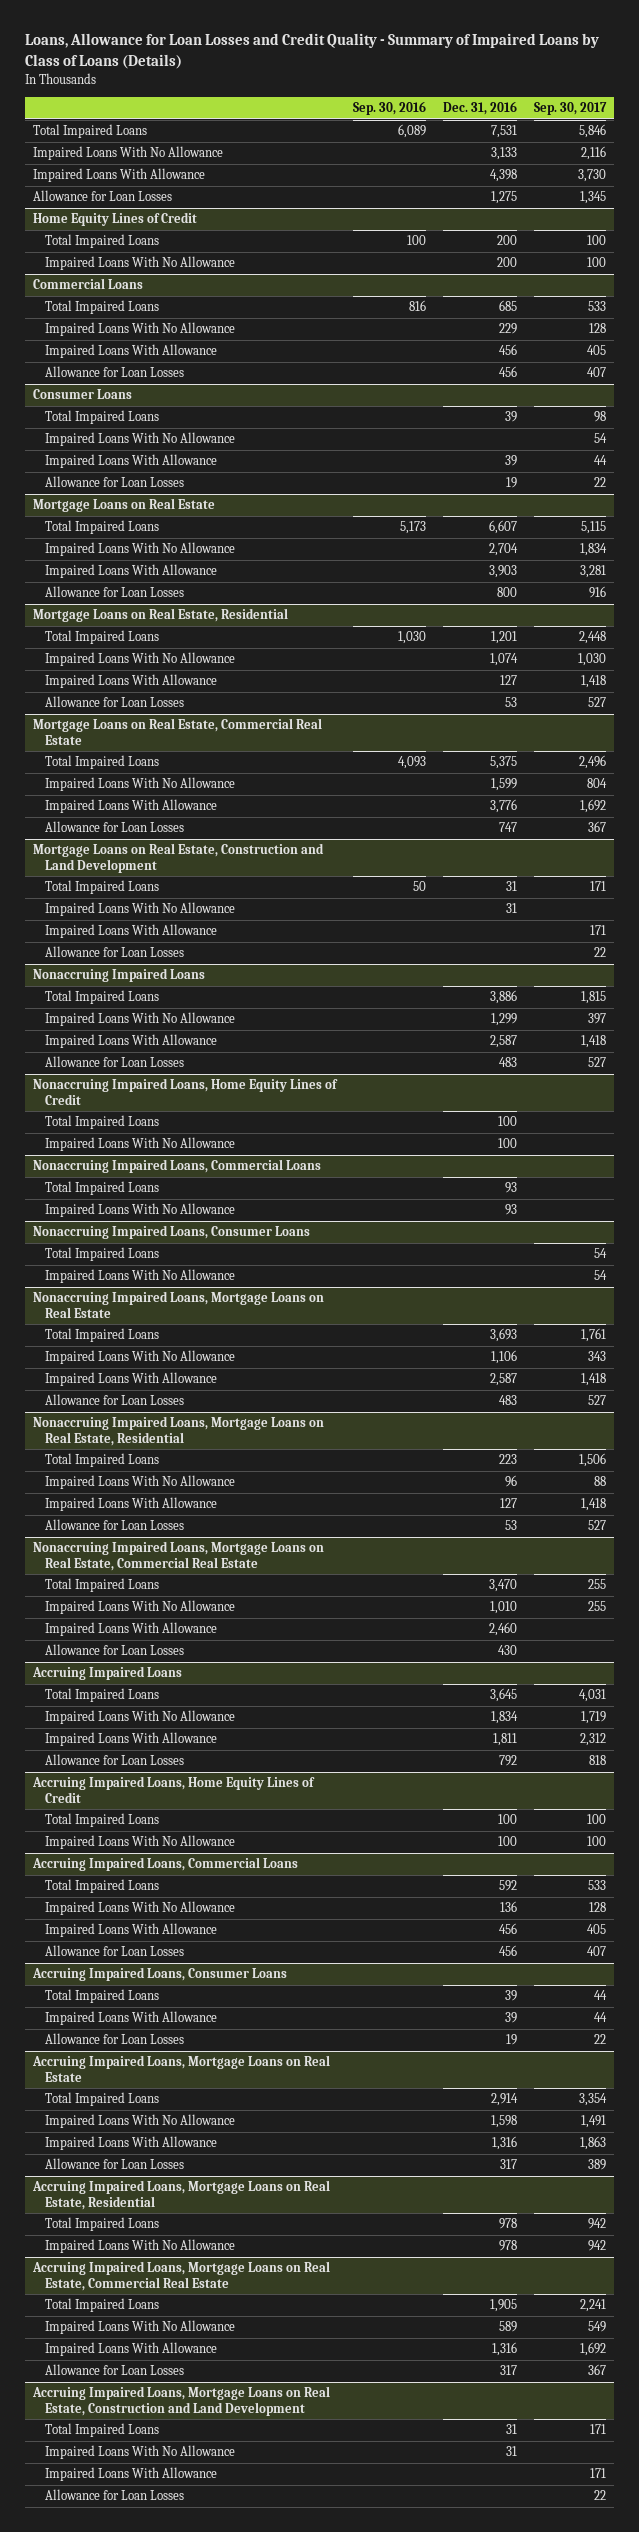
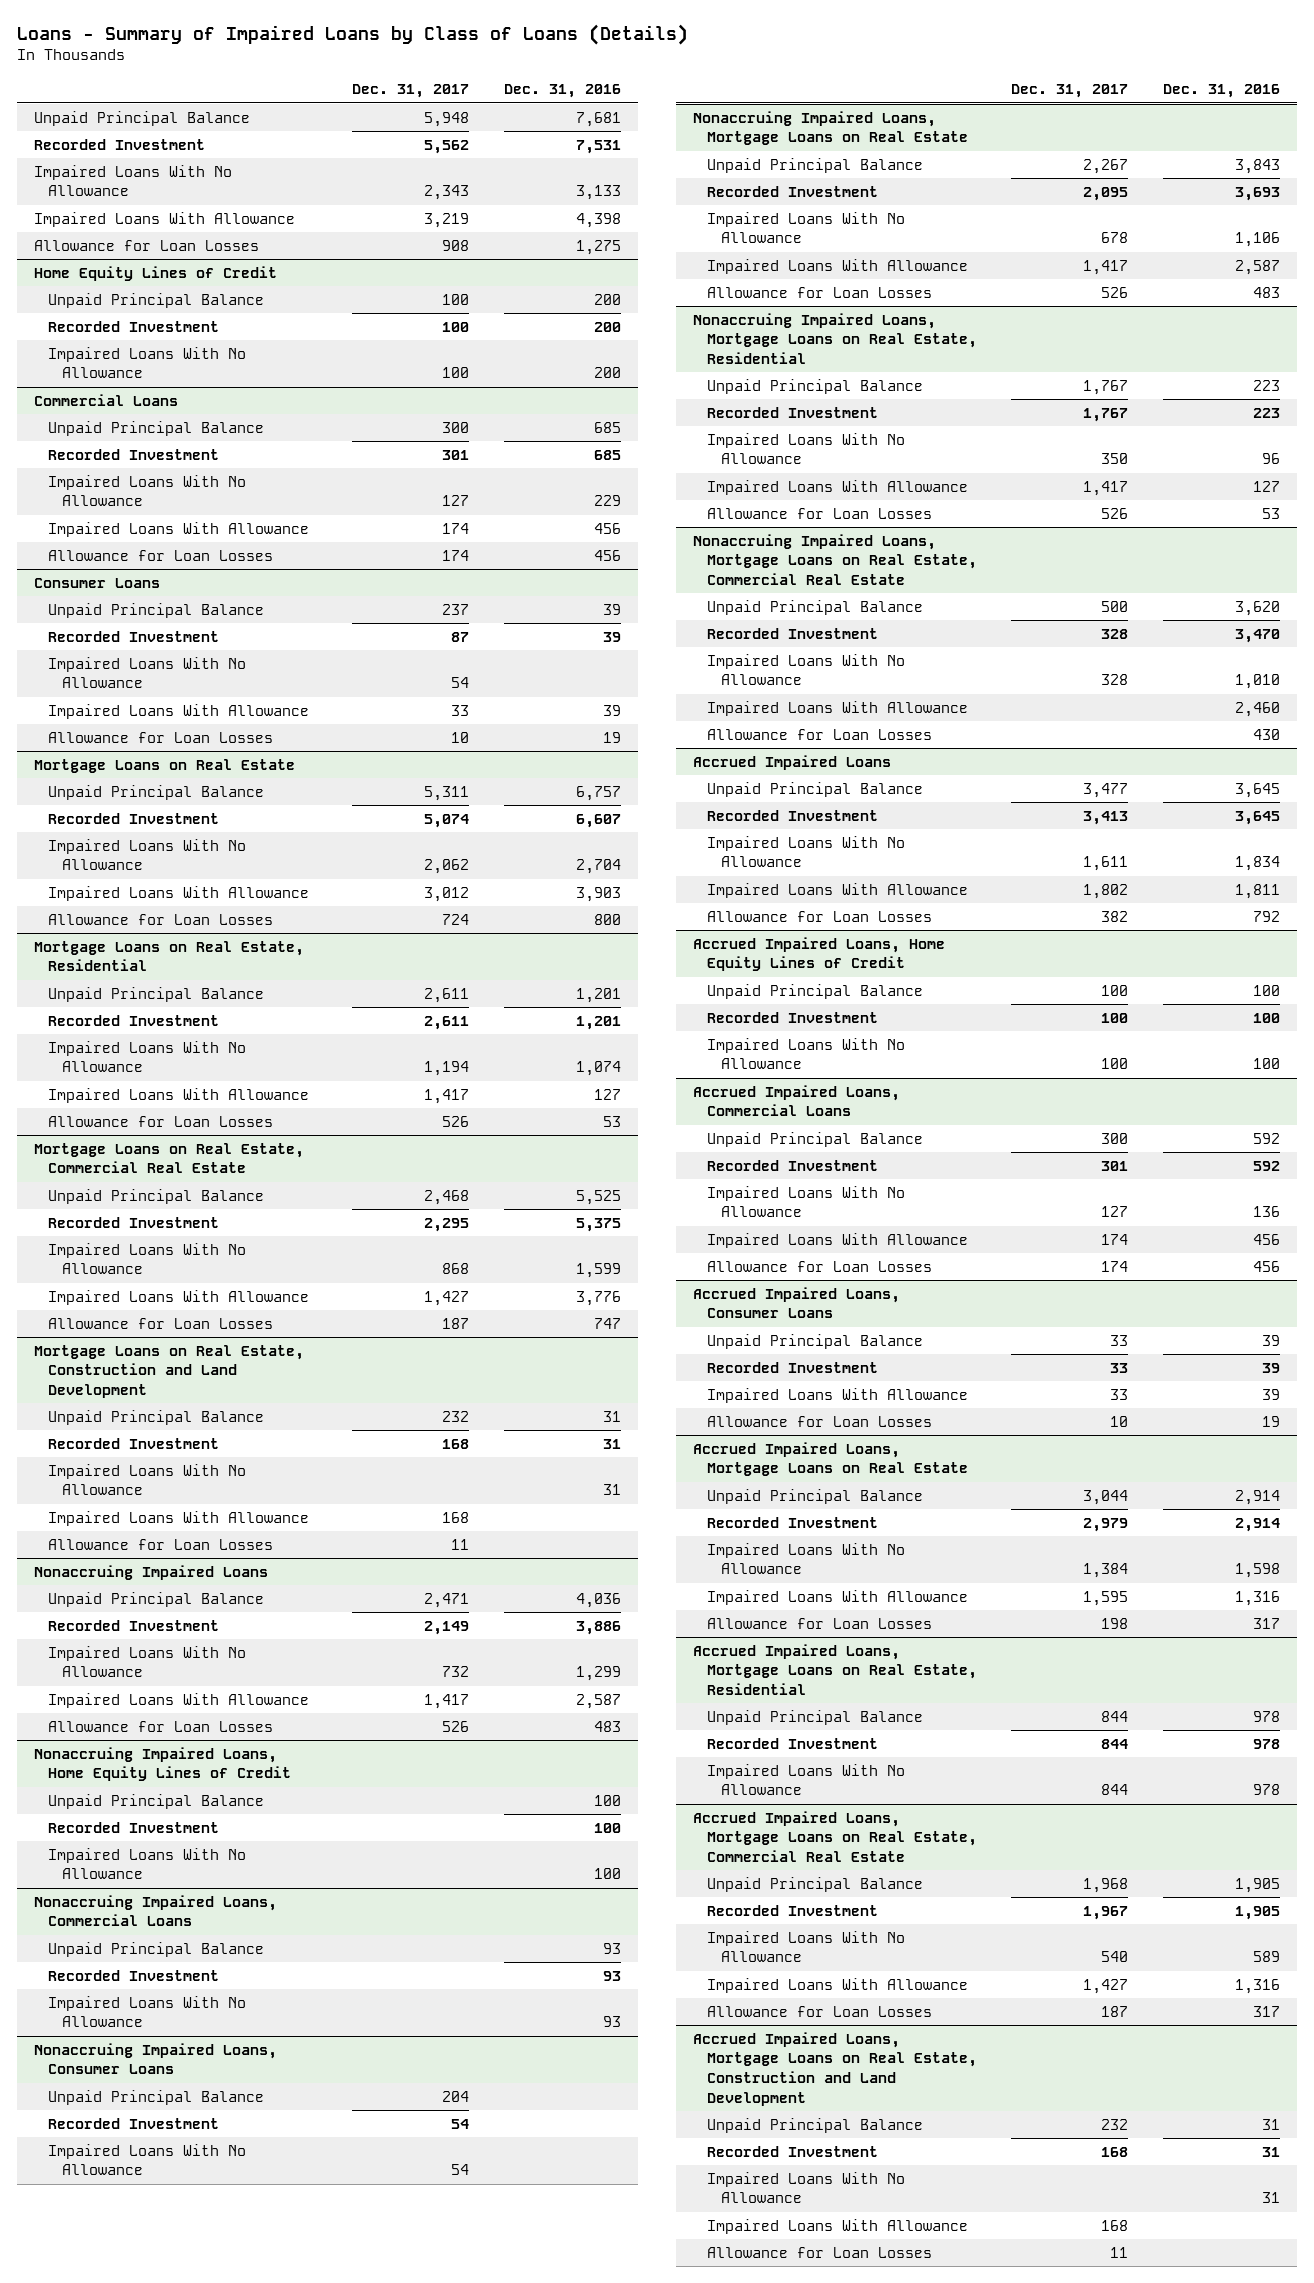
- Loans, Allowance for Loan Losses and Credit Quality - Summary of Impaired Loans by Class of Loans (Details)
+ Loans - Summary of Impaired Loans by Class of Loans (Details)
- | Sep. 30, 2016 | Dec. 31, 2016 | Sep. 30, 2017
+ | Dec. 31, 2017 | Dec. 31, 2016
- Total Impaired Loans | 6,089 | 7,531 | 5,846
+ Unpaid Principal Balance | 5,948 | 7,681
+ Recorded Investment | 5,562 | 7,531
@ Home Equity Lines of Credit
- Total Impaired Loans | 100 | 200 | 100
+ Unpaid Principal Balance | 100 | 200
+ Recorded Investment | 100 | 200
@ Commercial Loans
- Total Impaired Loans | 816 | 685 | 533
+ Unpaid Principal Balance | 300 | 685
+ Recorded Investment | 301 | 685
@ Consumer Loans
- Total Impaired Loans | | 39 | 98
+ Unpaid Principal Balance | 237 | 39
+ Recorded Investment | 87 | 39
@ Mortgage Loans on Real Estate
- Total Impaired Loans | 5,173 | 6,607 | 5,115
+ Unpaid Principal Balance | 5,311 | 6,757
+ Recorded Investment | 5,074 | 6,607
@ Mortgage Loans on Real Estate, Residential
- Total Impaired Loans | 1,030 | 1,201 | 2,448
+ Unpaid Principal Balance | 2,611 | 1,201
+ Recorded Investment | 2,611 | 1,201
@ Mortgage Loans on Real Estate, Commercial Real Estate
- Total Impaired Loans | 4,093 | 5,375 | 2,496
+ Unpaid Principal Balance | 2,468 | 5,525
+ Recorded Investment | 2,295 | 5,375
@ Mortgage Loans on Real Estate, Construction and Land Development
- Total Impaired Loans | 50 | 31 | 171
+ Unpaid Principal Balance | 232 | 31
+ Recorded Investment | 168 | 31
@ Nonaccruing Impaired Loans
- Total Impaired Loans | | 3,886 | 1,815
+ Unpaid Principal Balance | 2,471 | 4,036
+ Recorded Investment | 2,149 | 3,886
@ Nonaccruing Impaired Loans, Home Equity Lines of Credit
- Total Impaired Loans | | 100 |
+ Unpaid Principal Balance | | 100
+ Recorded Investment | | 100
@ Nonaccruing Impaired Loans, Commercial Loans
- Total Impaired Loans | | 93 |
+ Unpaid Principal Balance | | 93
+ Recorded Investment | | 93
@ Nonaccruing Impaired Loans, Consumer Loans
- Total Impaired Loans | | | 54
+ Unpaid Principal Balance | 204 |
+ Recorded Investment | 54 |
@ Nonaccruing Impaired Loans, Mortgage Loans on Real Estate
- Total Impaired Loans | | 3,693 | 1,761
+ Unpaid Principal Balance | 2,267 | 3,843
+ Recorded Investment | 2,095 | 3,693
@ Nonaccruing Impaired Loans, Mortgage Loans on Real Estate, Residential
- Total Impaired Loans | | 223 | 1,506
+ Unpaid Principal Balance | 1,767 | 223
+ Recorded Investment | 1,767 | 223
@ Nonaccruing Impaired Loans, Mortgage Loans on Real Estate, Commercial Real Estate
- Total Impaired Loans | | 3,470 | 255
+ Unpaid Principal Balance | 500 | 3,620
+ Recorded Investment | 328 | 3,470
- Accruing Impaired Loans
- Total Impaired Loans | | 3,645 | 4,031
+ Accrued Impaired Loans
+ Unpaid Principal Balance | 3,477 | 3,645
+ Recorded Investment | 3,413 | 3,645
- Accruing Impaired Loans, Home Equity Lines of Credit
- Total Impaired Loans | | 100 | 100
+ Accrued Impaired Loans, Home Equity Lines of Credit
+ Unpaid Principal Balance | 100 | 100
+ Recorded Investment | 100 | 100
- Accruing Impaired Loans, Commercial Loans
- Total Impaired Loans | | 592 | 533
+ Accrued Impaired Loans, Commercial Loans
+ Unpaid Principal Balance | 300 | 592
+ Recorded Investment | 301 | 592
- Accruing Impaired Loans, Consumer Loans
- Total Impaired Loans | | 39 | 44
+ Accrued Impaired Loans, Consumer Loans
+ Unpaid Principal Balance | 33 | 39
+ Recorded Investment | 33 | 39
- Accruing Impaired Loans, Mortgage Loans on Real Estate
- Total Impaired Loans | | 2,914 | 3,354
+ Accrued Impaired Loans, Mortgage Loans on Real Estate
+ Unpaid Principal Balance | 3,044 | 2,914
+ Recorded Investment | 2,979 | 2,914
- Accruing Impaired Loans, Mortgage Loans on Real Estate, Residential
- Total Impaired Loans | | 978 | 942
+ Accrued Impaired Loans, Mortgage Loans on Real Estate, Residential
+ Unpaid Principal Balance | 844 | 978
+ Recorded Investment | 844 | 978
- Accruing Impaired Loans, Mortgage Loans on Real Estate, Commercial Real Estate
- Total Impaired Loans | | 1,905 | 2,241
+ Accrued Impaired Loans, Mortgage Loans on Real Estate, Commercial Real Estate
+ Unpaid Principal Balance | 1,968 | 1,905
+ Recorded Investment | 1,967 | 1,905
- Accruing Impaired Loans, Mortgage Loans on Real Estate, Construction and Land Development
- Total Impaired Loans | | 31 | 171
+ Accrued Impaired Loans, Mortgage Loans on Real Estate, Construction and Land Development
+ Unpaid Principal Balance | 232 | 31
+ Recorded Investment | 168 | 31

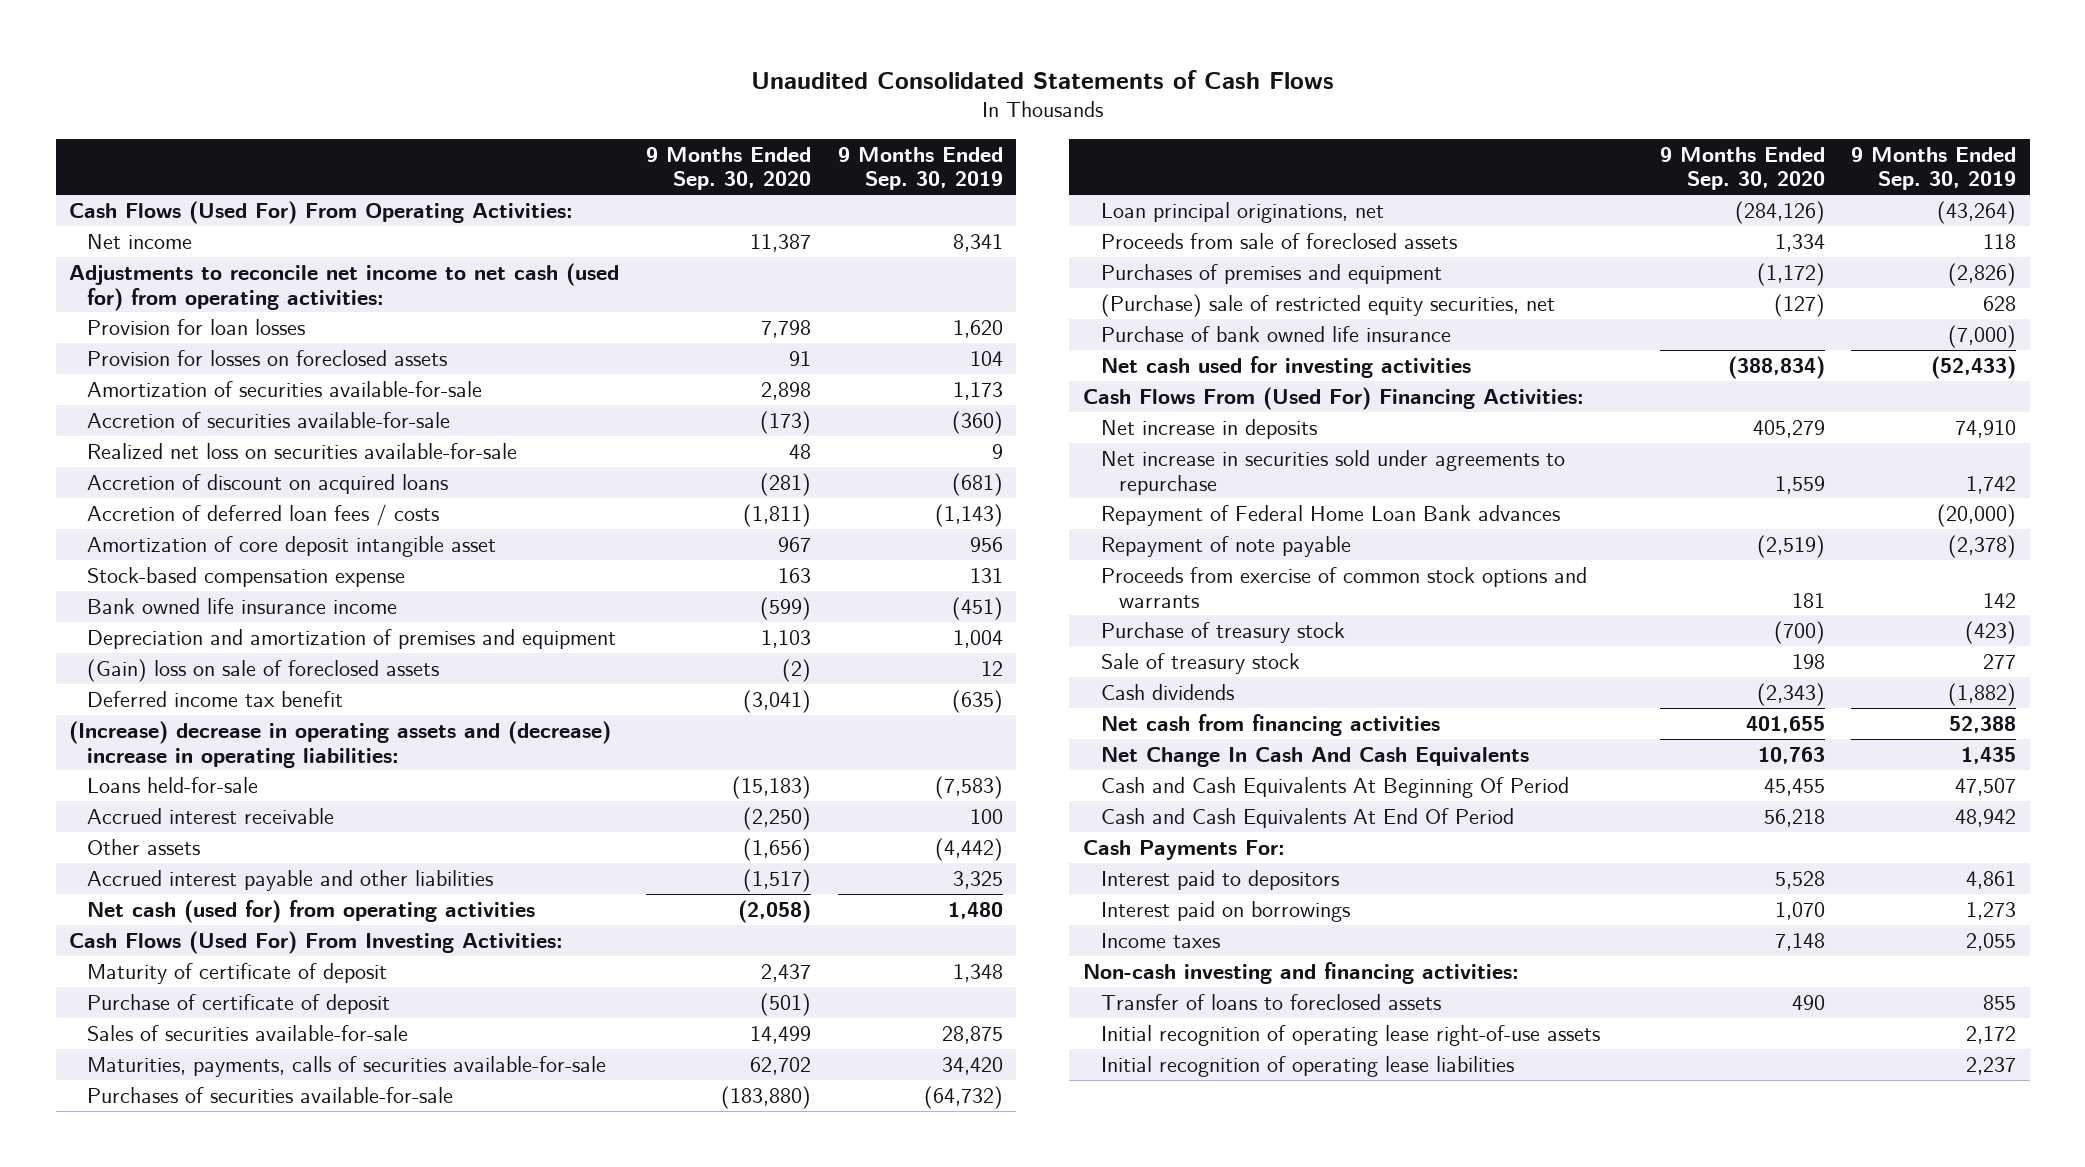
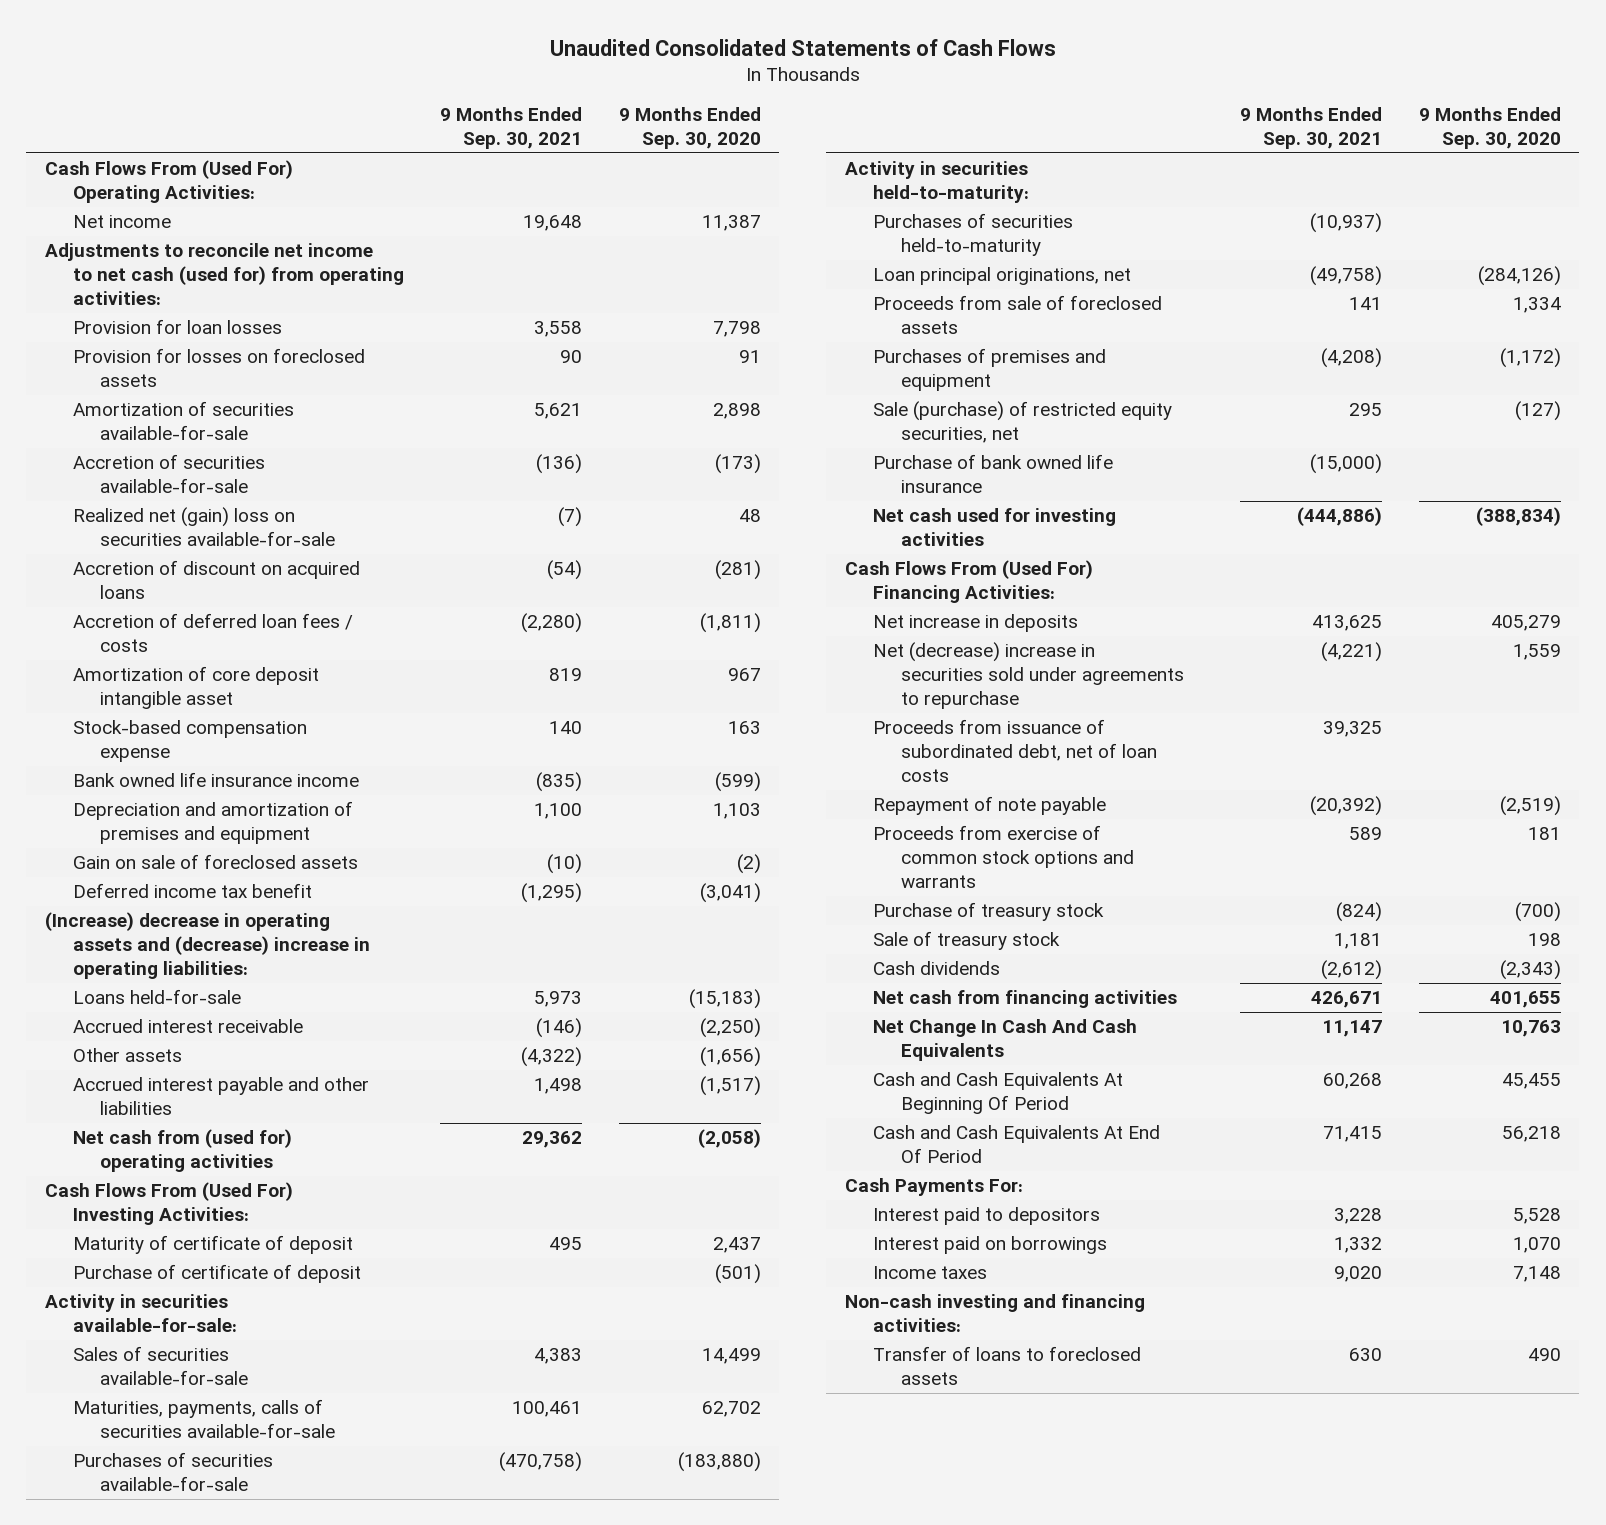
- | 9 Months Ended Sep. 30, 2020 | 9 Months Ended Sep. 30, 2019
+ | 9 Months Ended Sep. 30, 2021 | 9 Months Ended Sep. 30, 2020
- Cash Flows (Used For) From Operating Activities:
+ Cash Flows From (Used For) Operating Activities:
- Realized net loss on securities available-for-sale | 48 | 9
+ Realized net (gain) loss on securities available-for-sale | (7) | 48
- (Gain) loss on sale of foreclosed assets | (2) | 12
+ Gain on sale of foreclosed assets | (10) | (2)
- Net cash (used for) from operating activities | (2,058) | 1,480
- Cash Flows (Used For) From Investing Activities:
+ Net cash from (used for) operating activities | 29,362 | (2,058)
+ Cash Flows From (Used For) Investing Activities:
+ Activity in securities available-for-sale:
+ Activity in securities held-to-maturity:
+ Purchases of securities held-to-maturity | (10,937) |
- (Purchase) sale of restricted equity securities, net | (127) | 628
+ Sale (purchase) of restricted equity securities, net | 295 | (127)
- Net increase in securities sold under agreements to repurchase | 1,559 | 1,742
- Repayment of Federal Home Loan Bank advances | | (20,000)
+ Net (decrease) increase in securities sold under agreements to repurchase | (4,221) | 1,559
+ Proceeds from issuance of subordinated debt, net of loan costs | 39,325 |
- Initial recognition of operating lease right-of-use assets | | 2,172
- Initial recognition of operating lease liabilities | | 2,237

